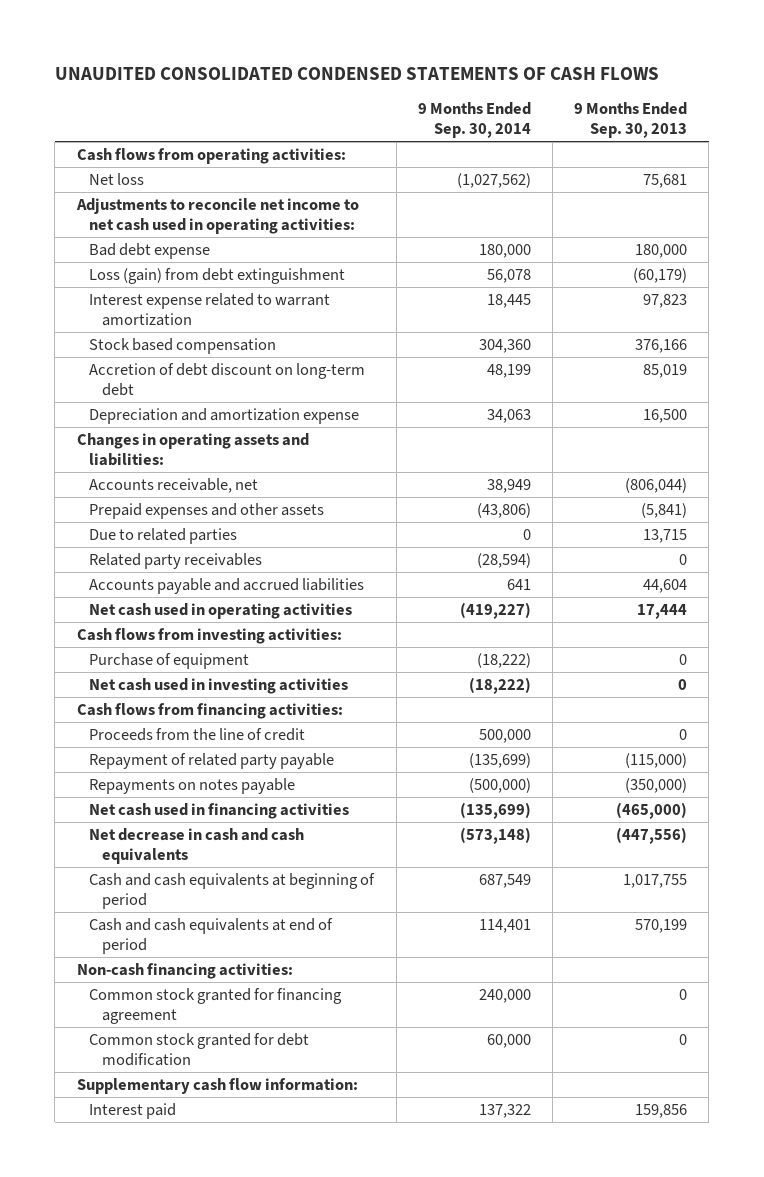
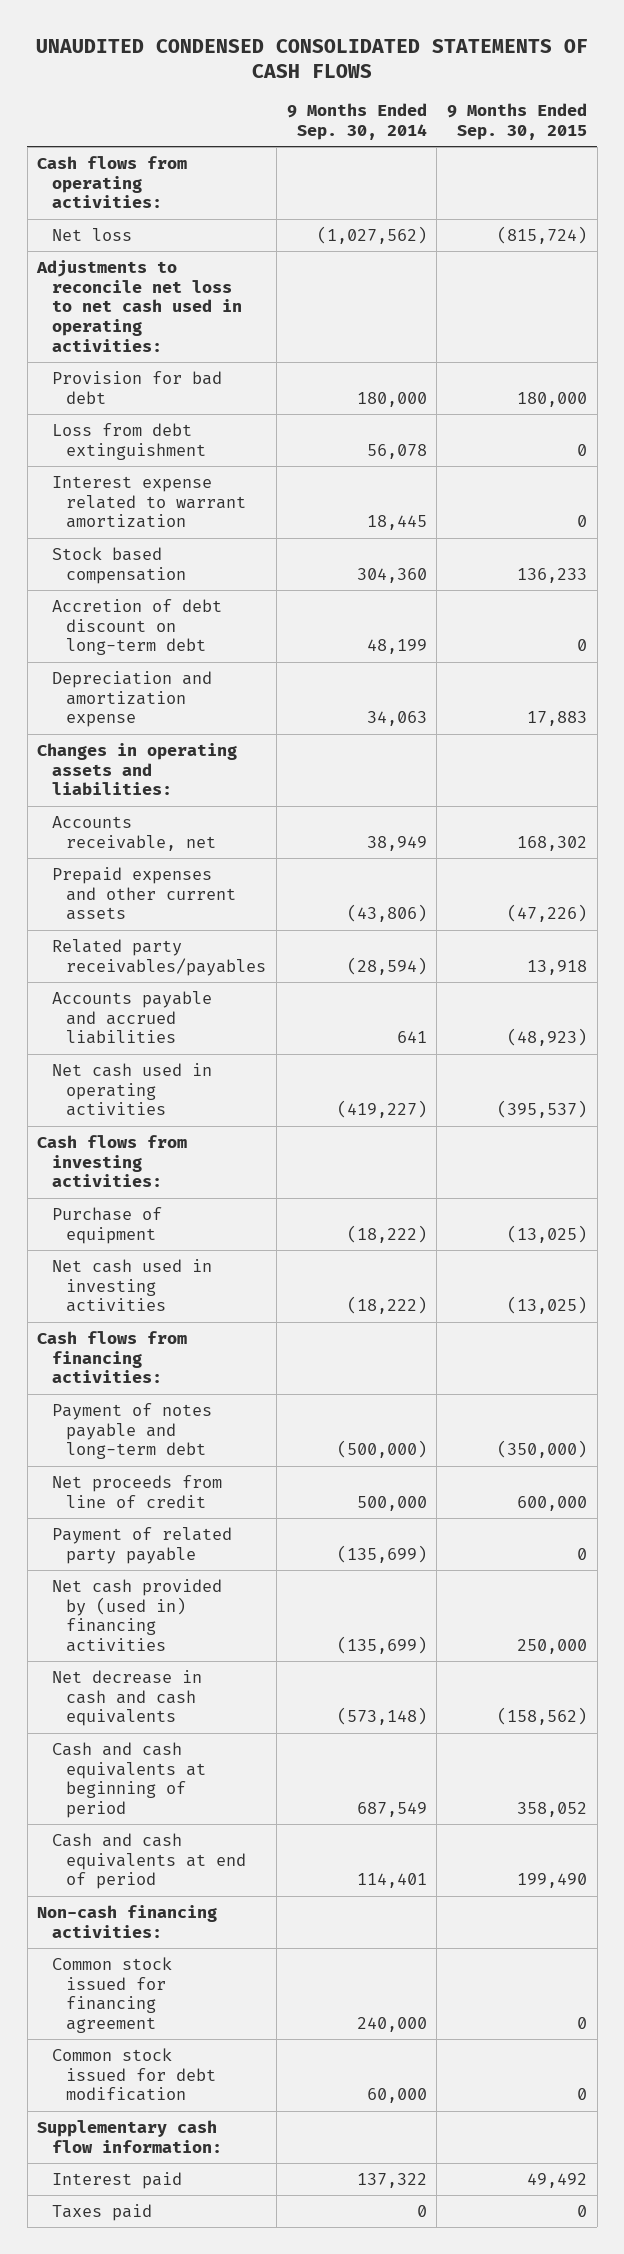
- UNAUDITED CONSOLIDATED CONDENSED STATEMENTS OF CASH FLOWS
+ UNAUDITED CONDENSED CONSOLIDATED STATEMENTS OF CASH FLOWS
- | 9 Months Ended Sep. 30, 2014 | 9 Months Ended Sep. 30, 2013
+ | 9 Months Ended Sep. 30, 2014 | 9 Months Ended Sep. 30, 2015
- Adjustments to reconcile net income to net cash used in operating activities:
- Bad debt expense | 180,000 | 180,000
- Loss (gain) from debt extinguishment | 56,078 | (60,179)
+ Adjustments to reconcile net loss to net cash used in operating activities:
+ Provision for bad debt | 180,000 | 180,000
+ Loss from debt extinguishment | 56,078 | 0
- Prepaid expenses and other assets | (43,806) | (5,841)
- Due to related parties | 0 | 13,715
- Related party receivables | (28,594) | 0
+ Prepaid expenses and other current assets | (43,806) | (47,226)
+ Related party receivables/payables | (28,594) | 13,918
- Proceeds from the line of credit | 500,000 | 0
- Repayment of related party payable | (135,699) | (115,000)
- Repayments on notes payable | (500,000) | (350,000)
- Net cash used in financing activities | (135,699) | (465,000)
+ Payment of notes payable and long-term debt | (500,000) | (350,000)
+ Net proceeds from line of credit | 500,000 | 600,000
+ Payment of related party payable | (135,699) | 0
+ Net cash provided by (used in) financing activities | (135,699) | 250,000
- Common stock granted for financing agreement | 240,000 | 0
- Common stock granted for debt modification | 60,000 | 0
+ Common stock issued for financing agreement | 240,000 | 0
+ Common stock issued for debt modification | 60,000 | 0
+ Taxes paid | 0 | 0

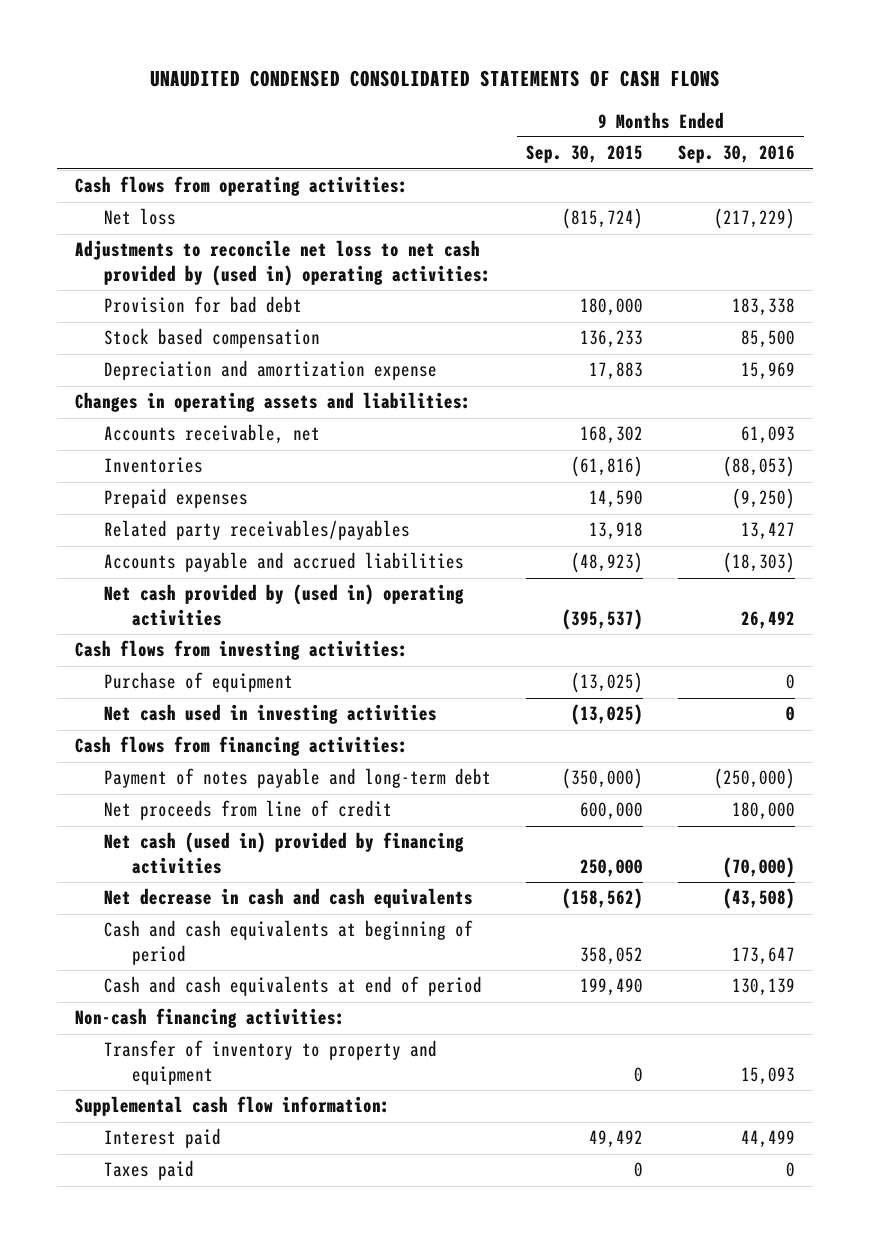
- | 9 Months Ended Sep. 30, 2014 | 9 Months Ended Sep. 30, 2015
+ | 9 Months Ended Sep. 30, 2015 | 9 Months Ended Sep. 30, 2016
- Adjustments to reconcile net loss to net cash used in operating activities:
+ Adjustments to reconcile net loss to net cash provided by (used in) operating activities:
- Loss from debt extinguishment | 56,078 | 0
- Interest expense related to warrant amortization | 18,445 | 0
- Accretion of debt discount on long-term debt | 48,199 | 0
- Prepaid expenses and other current assets | (43,806) | (47,226)
+ Inventories | (61,816) | (88,053)
+ Prepaid expenses | 14,590 | (9,250)
- Net cash used in operating activities | (419,227) | (395,537)
+ Net cash provided by (used in) operating activities | (395,537) | 26,492
- Payment of related party payable | (135,699) | 0
- Net cash provided by (used in) financing activities | (135,699) | 250,000
+ Net cash (used in) provided by financing activities | 250,000 | (70,000)
- Common stock issued for financing agreement | 240,000 | 0
- Common stock issued for debt modification | 60,000 | 0
- Supplementary cash flow information:
+ Transfer of inventory to property and equipment | 0 | 15,093
+ Supplemental cash flow information:

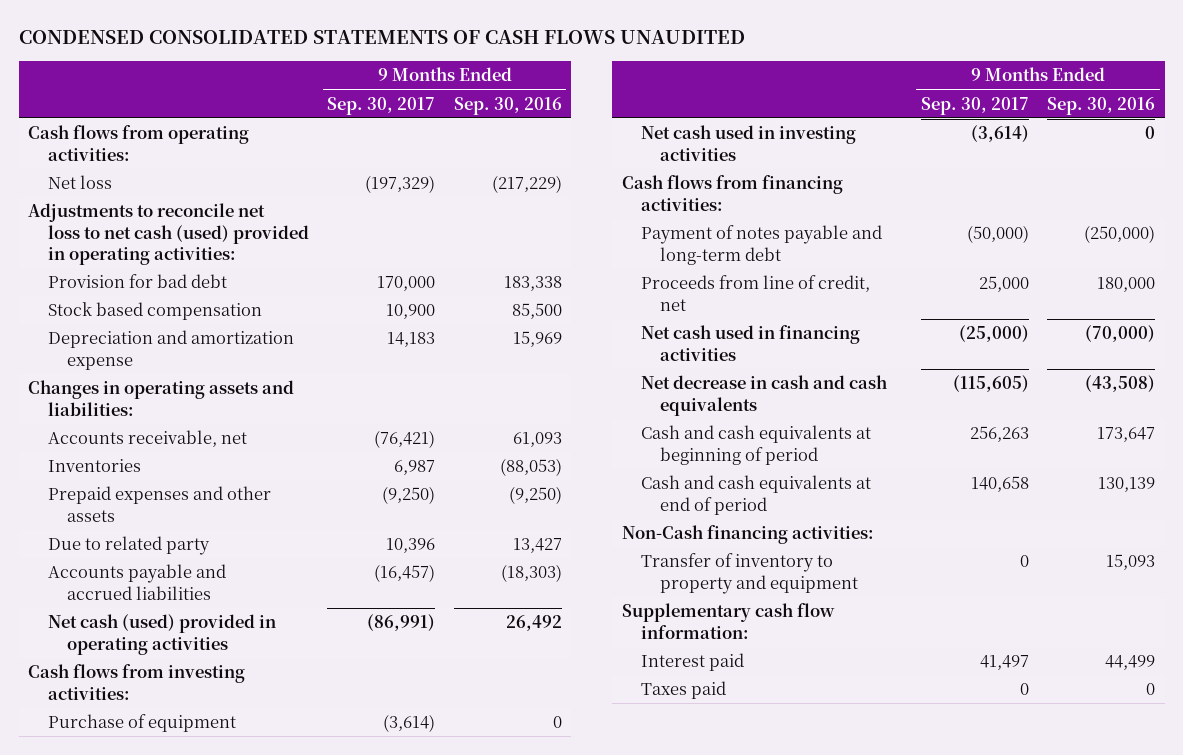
- UNAUDITED CONDENSED CONSOLIDATED STATEMENTS OF CASH FLOWS
+ CONDENSED CONSOLIDATED STATEMENTS OF CASH FLOWS UNAUDITED
- | 9 Months Ended Sep. 30, 2015 | 9 Months Ended Sep. 30, 2016
+ | 9 Months Ended Sep. 30, 2017 | 9 Months Ended Sep. 30, 2016
- Adjustments to reconcile net loss to net cash provided by (used in) operating activities:
+ Adjustments to reconcile net loss to net cash (used) provided in operating activities:
- Prepaid expenses | 14,590 | (9,250)
- Related party receivables/payables | 13,918 | 13,427
+ Prepaid expenses and other assets | (9,250) | (9,250)
+ Due to related party | 10,396 | 13,427
- Net cash provided by (used in) operating activities | (395,537) | 26,492
+ Net cash (used) provided in operating activities | (86,991) | 26,492
- Net proceeds from line of credit | 600,000 | 180,000
- Net cash (used in) provided by financing activities | 250,000 | (70,000)
+ Proceeds from line of credit, net | 25,000 | 180,000
+ Net cash used in financing activities | (25,000) | (70,000)
- Non-cash financing activities:
+ Non-Cash financing activities:
- Supplemental cash flow information:
+ Supplementary cash flow information:

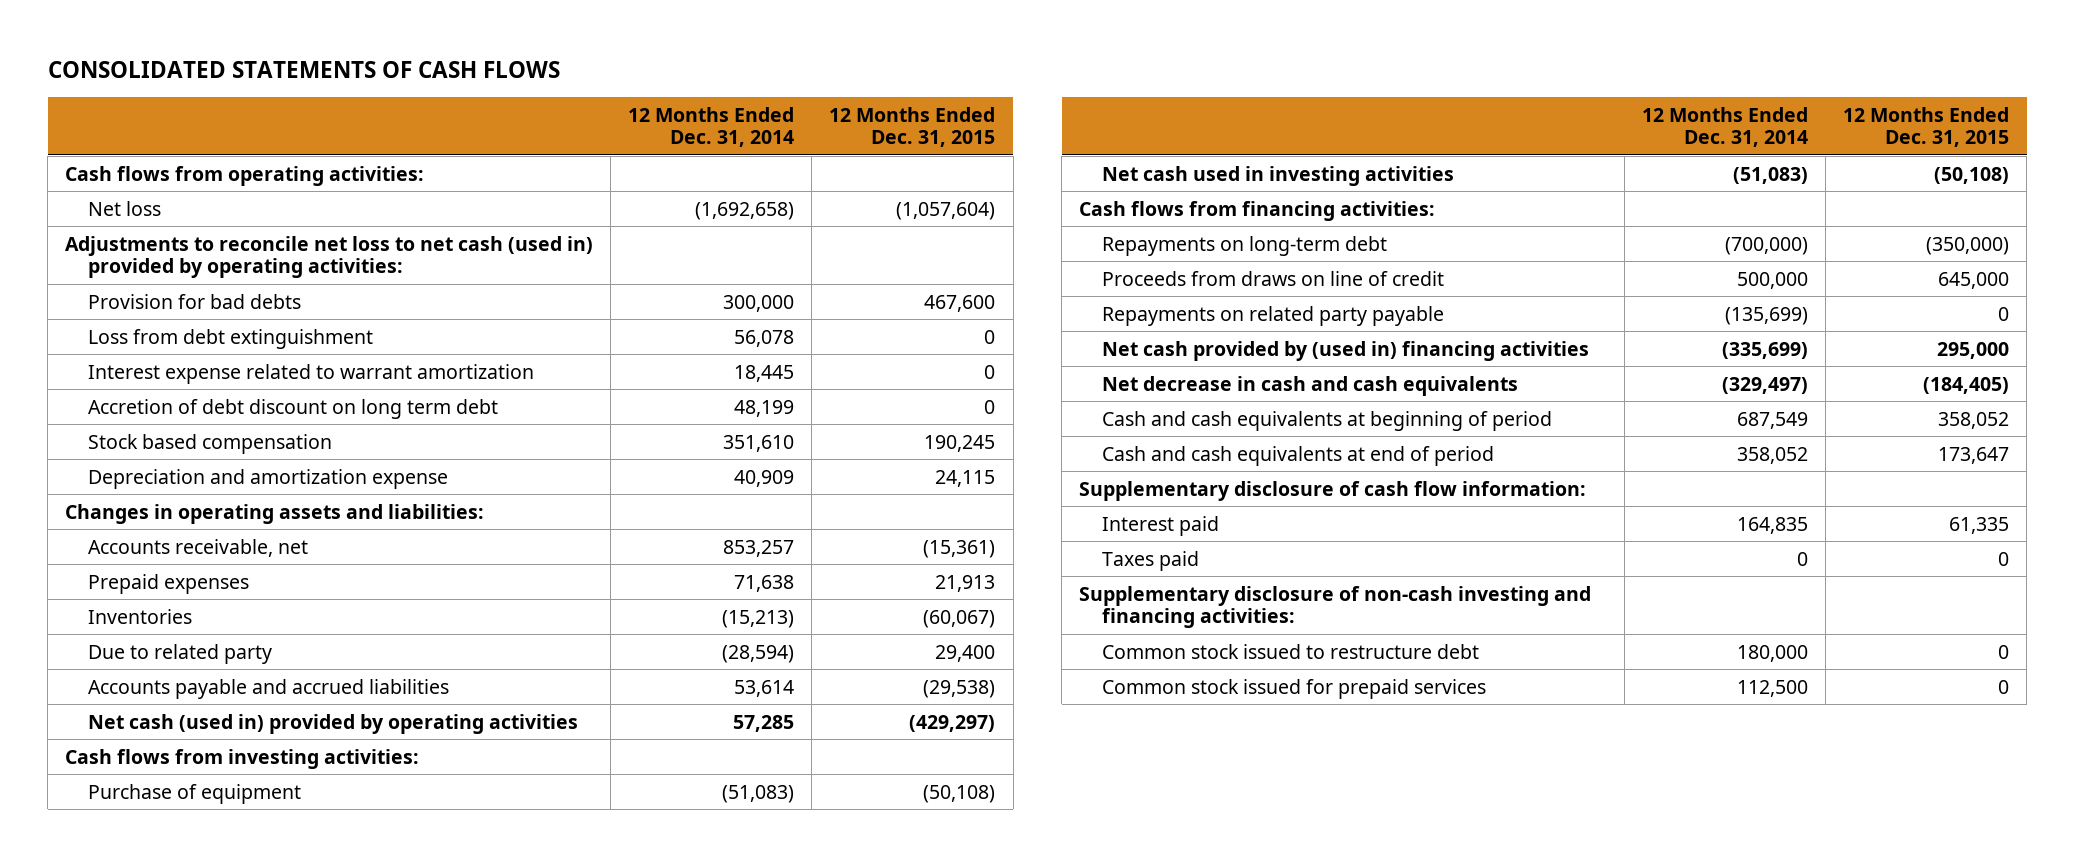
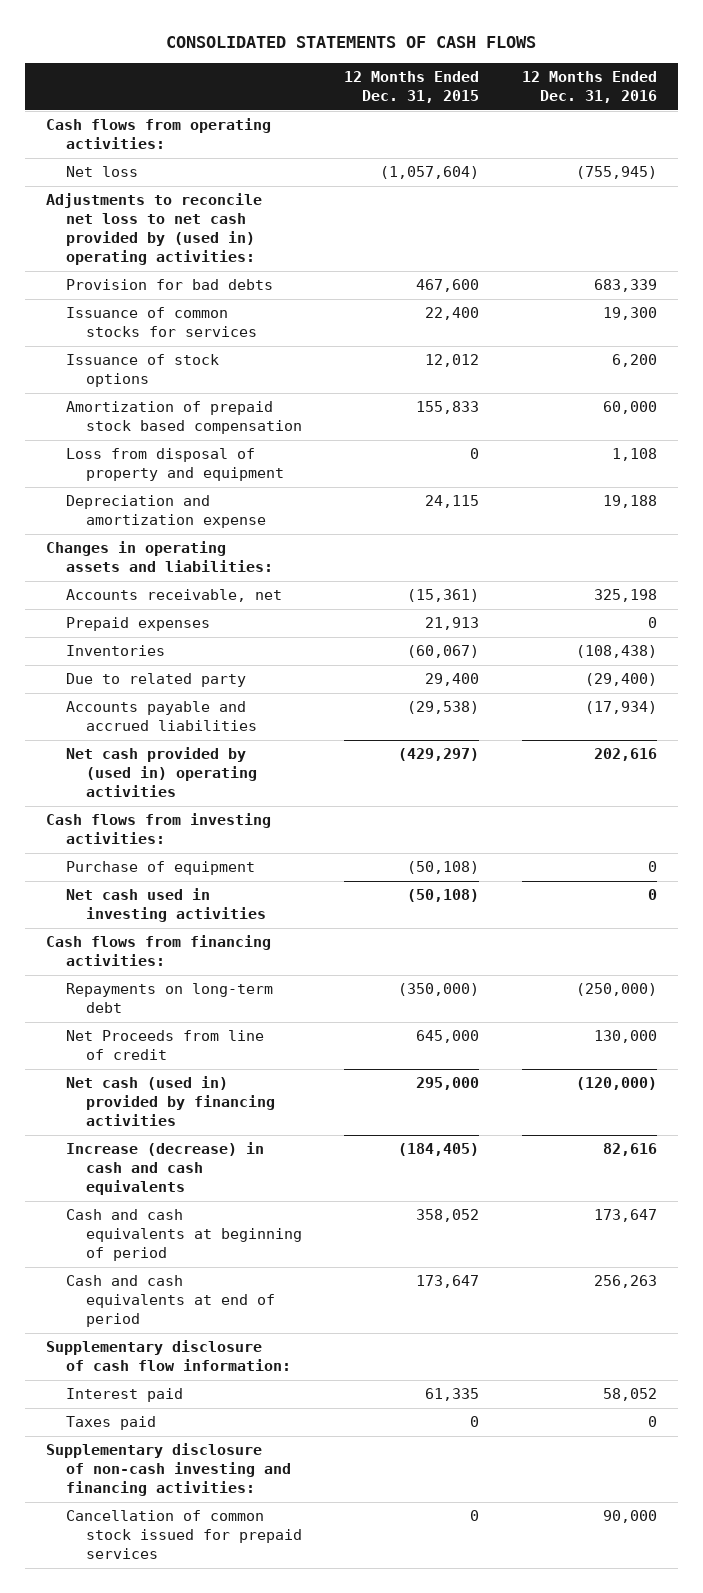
- | 12 Months Ended Dec. 31, 2014 | 12 Months Ended Dec. 31, 2015
+ | 12 Months Ended Dec. 31, 2015 | 12 Months Ended Dec. 31, 2016
- Adjustments to reconcile net loss to net cash (used in) provided by operating activities:
+ Adjustments to reconcile net loss to net cash provided by (used in) operating activities:
- Loss from debt extinguishment | 56,078 | 0
- Interest expense related to warrant amortization | 18,445 | 0
- Accretion of debt discount on long term debt | 48,199 | 0
- Stock based compensation | 351,610 | 190,245
+ Issuance of common stocks for services | 22,400 | 19,300
+ Issuance of stock options | 12,012 | 6,200
+ Amortization of prepaid stock based compensation | 155,833 | 60,000
+ Loss from disposal of property and equipment | 0 | 1,108
- Net cash (used in) provided by operating activities | 57,285 | (429,297)
+ Net cash provided by (used in) operating activities | (429,297) | 202,616
- Proceeds from draws on line of credit | 500,000 | 645,000
- Repayments on related party payable | (135,699) | 0
- Net cash provided by (used in) financing activities | (335,699) | 295,000
- Net decrease in cash and cash equivalents | (329,497) | (184,405)
+ Net Proceeds from line of credit | 645,000 | 130,000
+ Net cash (used in) provided by financing activities | 295,000 | (120,000)
+ Increase (decrease) in cash and cash equivalents | (184,405) | 82,616
- Common stock issued to restructure debt | 180,000 | 0
- Common stock issued for prepaid services | 112,500 | 0
+ Cancellation of common stock issued for prepaid services | 0 | 90,000

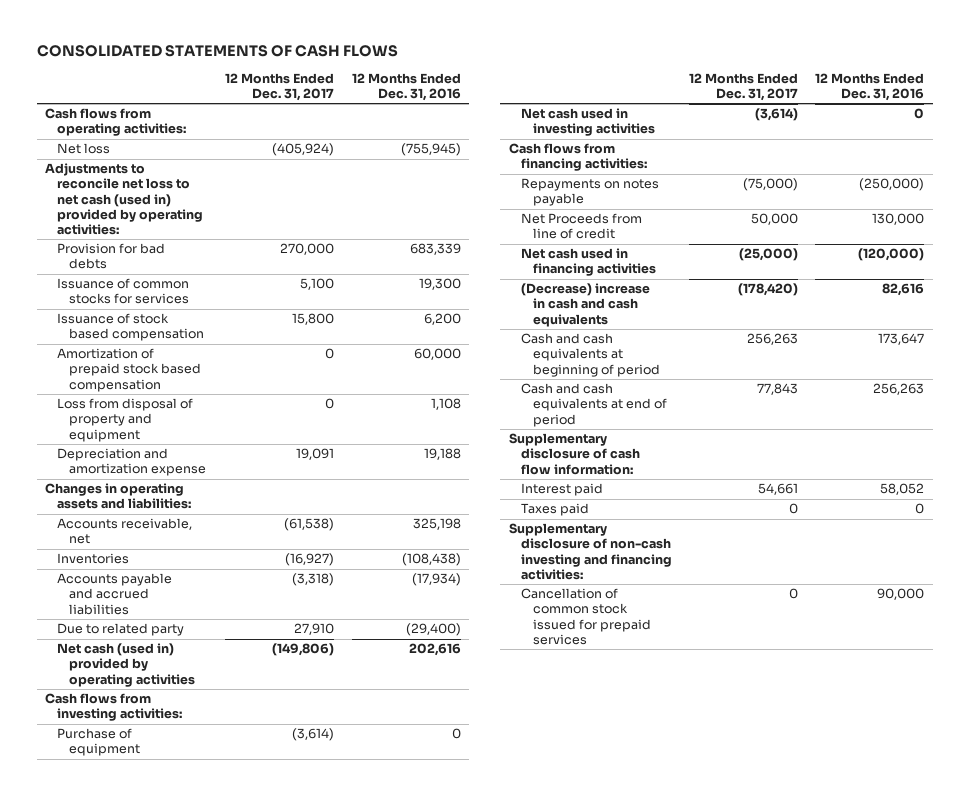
- | 12 Months Ended Dec. 31, 2015 | 12 Months Ended Dec. 31, 2016
+ | 12 Months Ended Dec. 31, 2017 | 12 Months Ended Dec. 31, 2016
- Adjustments to reconcile net loss to net cash provided by (used in) operating activities:
+ Adjustments to reconcile net loss to net cash (used in) provided by operating activities:
- Issuance of stock options | 12,012 | 6,200
+ Issuance of stock based compensation | 15,800 | 6,200
- Prepaid expenses | 21,913 | 0
- Net cash provided by (used in) operating activities | (429,297) | 202,616
moved down: Due to related party | 27,910 | (29,400)
+ Net cash (used in) provided by operating activities | (149,806) | 202,616
- Repayments on long-term debt | (350,000) | (250,000)
+ Repayments on notes payable | (75,000) | (250,000)
- Net cash (used in) provided by financing activities | 295,000 | (120,000)
- Increase (decrease) in cash and cash equivalents | (184,405) | 82,616
+ Net cash used in financing activities | (25,000) | (120,000)
+ (Decrease) increase in cash and cash equivalents | (178,420) | 82,616

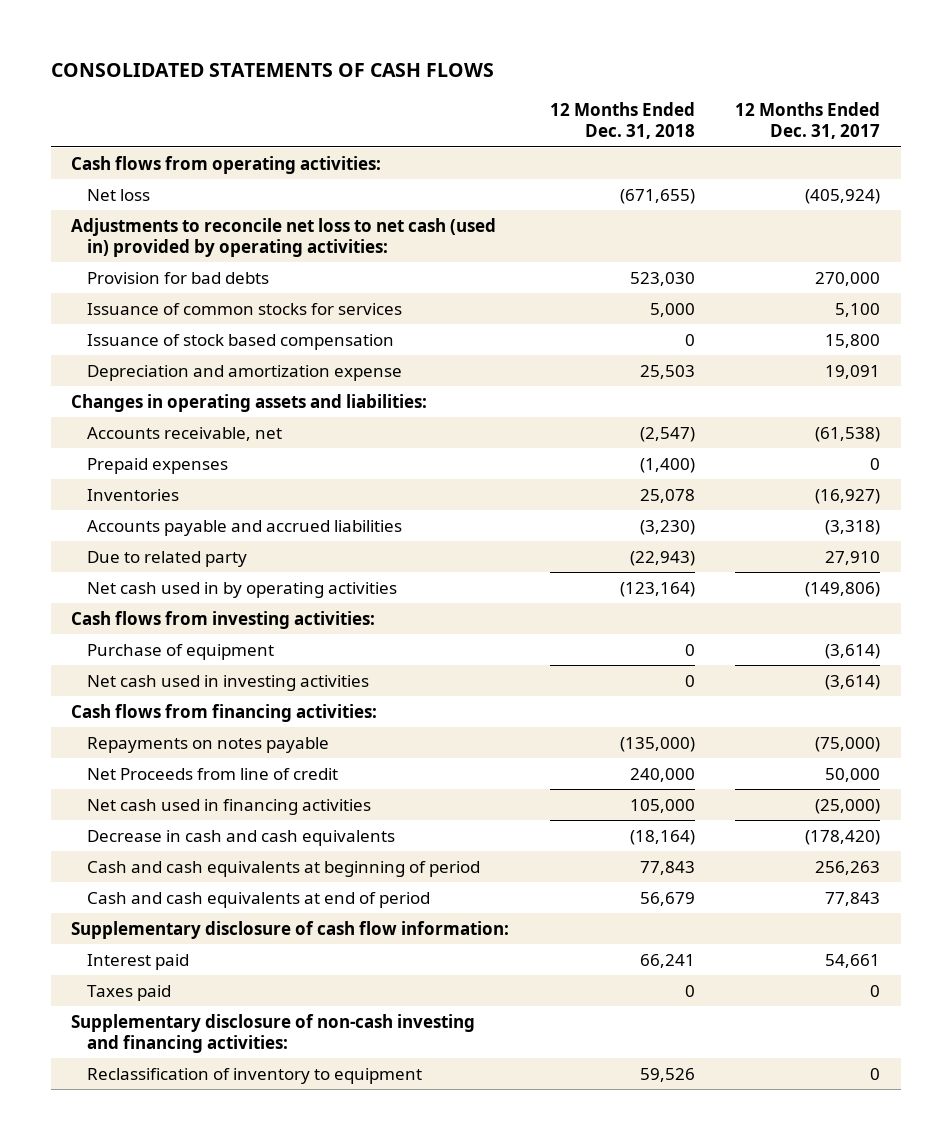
- | 12 Months Ended Dec. 31, 2017 | 12 Months Ended Dec. 31, 2016
+ | 12 Months Ended Dec. 31, 2018 | 12 Months Ended Dec. 31, 2017
- Amortization of prepaid stock based compensation | 0 | 60,000
- Loss from disposal of property and equipment | 0 | 1,108
+ Prepaid expenses | (1,400) | 0
- Net cash (used in) provided by operating activities | (149,806) | 202,616
+ Net cash used in by operating activities | (123,164) | (149,806)
- (Decrease) increase in cash and cash equivalents | (178,420) | 82,616
+ Decrease in cash and cash equivalents | (18,164) | (178,420)
- Cancellation of common stock issued for prepaid services | 0 | 90,000
+ Reclassification of inventory to equipment | 59,526 | 0

